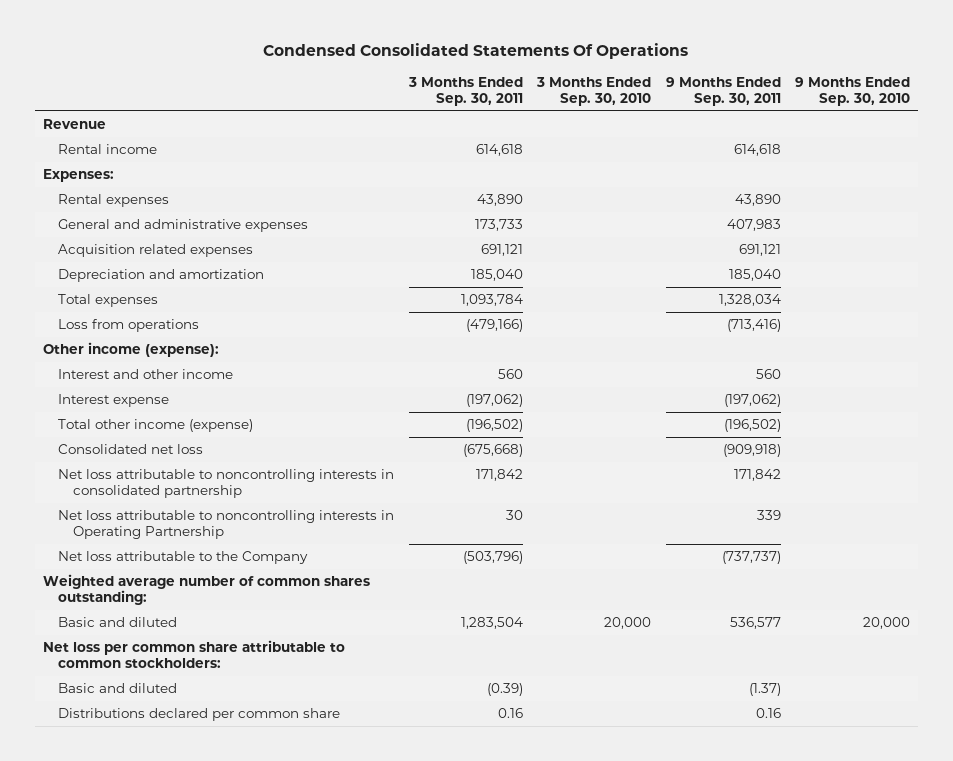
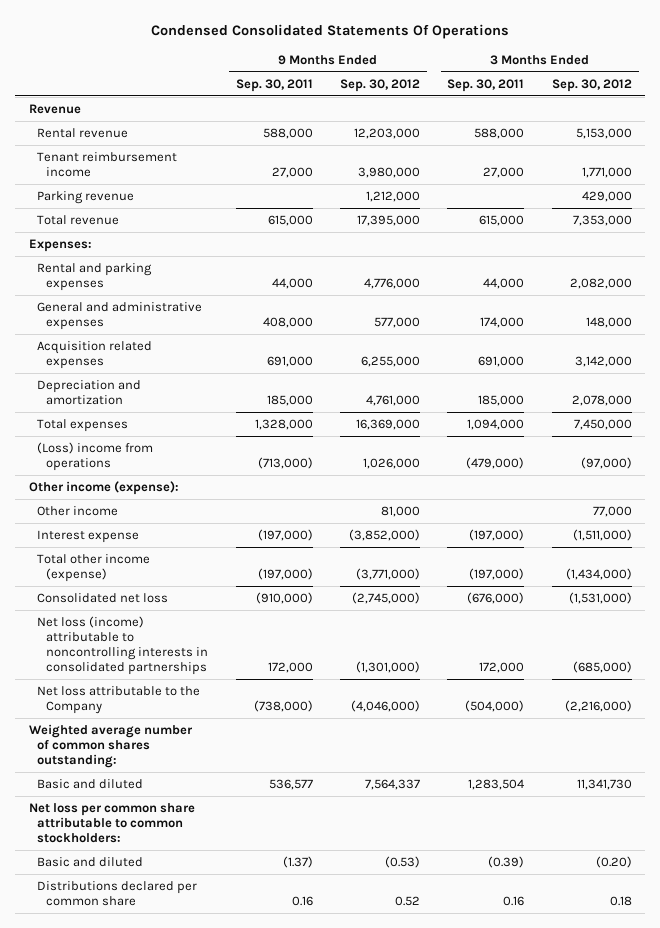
- | 3 Months Ended Sep. 30, 2011 | 3 Months Ended Sep. 30, 2010 | 9 Months Ended Sep. 30, 2011 | 9 Months Ended Sep. 30, 2010
+ | 9 Months Ended Sep. 30, 2011 | 9 Months Ended Sep. 30, 2012 | 3 Months Ended Sep. 30, 2011 | 3 Months Ended Sep. 30, 2012
- Rental income | 614,618 | | 614,618 |
+ Rental revenue | 588,000 | 12,203,000 | 588,000 | 5,153,000
+ Tenant reimbursement income | 27,000 | 3,980,000 | 27,000 | 1,771,000
+ Parking revenue | | 1,212,000 | | 429,000
+ Total revenue | 615,000 | 17,395,000 | 615,000 | 7,353,000
- Rental expenses | 43,890 | | 43,890 |
- General and administrative expenses | 173,733 | | 407,983 |
- Acquisition related expenses | 691,121 | | 691,121 |
- Depreciation and amortization | 185,040 | | 185,040 |
- Total expenses | 1,093,784 | | 1,328,034 |
- Loss from operations | (479,166) | | (713,416) |
+ Rental and parking expenses | 44,000 | 4,776,000 | 44,000 | 2,082,000
+ General and administrative expenses | 408,000 | 577,000 | 174,000 | 148,000
+ Acquisition related expenses | 691,000 | 6,255,000 | 691,000 | 3,142,000
+ Depreciation and amortization | 185,000 | 4,761,000 | 185,000 | 2,078,000
+ Total expenses | 1,328,000 | 16,369,000 | 1,094,000 | 7,450,000
+ (Loss) income from operations | (713,000) | 1,026,000 | (479,000) | (97,000)
- Interest and other income | 560 | | 560 |
- Interest expense | (197,062) | | (197,062) |
- Total other income (expense) | (196,502) | | (196,502) |
- Consolidated net loss | (675,668) | | (909,918) |
- Net loss attributable to noncontrolling interests in consolidated partnership | 171,842 | | 171,842 |
- Net loss attributable to noncontrolling interests in Operating Partnership | 30 | | 339 |
- Net loss attributable to the Company | (503,796) | | (737,737) |
+ Other income | | 81,000 | | 77,000
+ Interest expense | (197,000) | (3,852,000) | (197,000) | (1,511,000)
+ Total other income (expense) | (197,000) | (3,771,000) | (197,000) | (1,434,000)
+ Consolidated net loss | (910,000) | (2,745,000) | (676,000) | (1,531,000)
+ Net loss (income) attributable to noncontrolling interests in consolidated partnerships | 172,000 | (1,301,000) | 172,000 | (685,000)
+ Net loss attributable to the Company | (738,000) | (4,046,000) | (504,000) | (2,216,000)

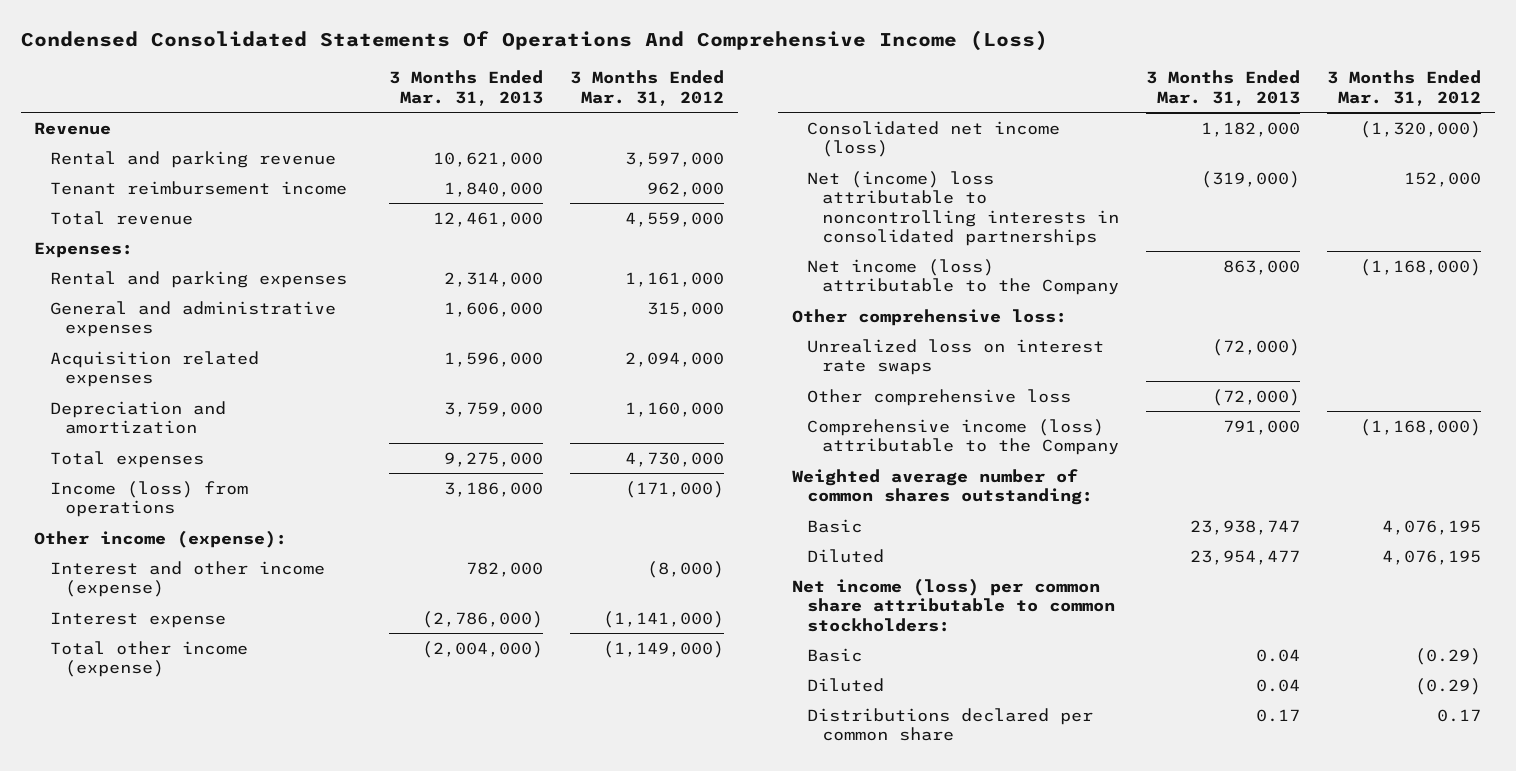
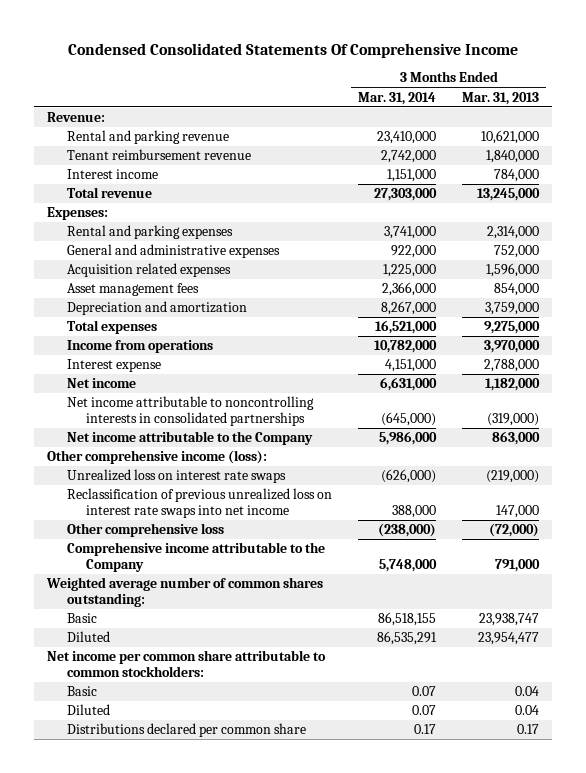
- Condensed Consolidated Statements Of Operations And Comprehensive Income (Loss)
+ Condensed Consolidated Statements Of Comprehensive Income
- | 3 Months Ended Mar. 31, 2013 | 3 Months Ended Mar. 31, 2012
+ | 3 Months Ended Mar. 31, 2014 | 3 Months Ended Mar. 31, 2013
- Revenue
+ Revenue:
- Tenant reimbursement income | 1,840,000 | 962,000
- Total revenue | 12,461,000 | 4,559,000
+ Tenant reimbursement revenue | 2,742,000 | 1,840,000
+ Interest income | 1,151,000 | 784,000
+ Total revenue | 27,303,000 | 13,245,000
- General and administrative expenses | 1,606,000 | 315,000
+ General and administrative expenses | 922,000 | 752,000
+ Asset management fees | 2,366,000 | 854,000
- Income (loss) from operations | 3,186,000 | (171,000)
- Other income (expense):
- Interest and other income (expense) | 782,000 | (8,000)
- Interest expense | (2,786,000) | (1,141,000)
- Total other income (expense) | (2,004,000) | (1,149,000)
- Consolidated net income (loss) | 1,182,000 | (1,320,000)
- Net (income) loss attributable to noncontrolling interests in consolidated partnerships | (319,000) | 152,000
- Net income (loss) attributable to the Company | 863,000 | (1,168,000)
- Other comprehensive loss:
- Unrealized loss on interest rate swaps | (72,000) |
+ Income from operations | 10,782,000 | 3,970,000
+ Interest expense | 4,151,000 | 2,788,000
+ Net income | 6,631,000 | 1,182,000
+ Net income attributable to noncontrolling interests in consolidated partnerships | (645,000) | (319,000)
+ Net income attributable to the Company | 5,986,000 | 863,000
+ Other comprehensive income (loss):
+ Unrealized loss on interest rate swaps | (626,000) | (219,000)
+ Reclassification of previous unrealized loss on interest rate swaps into net income | 388,000 | 147,000
- Comprehensive income (loss) attributable to the Company | 791,000 | (1,168,000)
+ Comprehensive income attributable to the Company | 5,748,000 | 791,000
- Net income (loss) per common share attributable to common stockholders:
+ Net income per common share attributable to common stockholders:

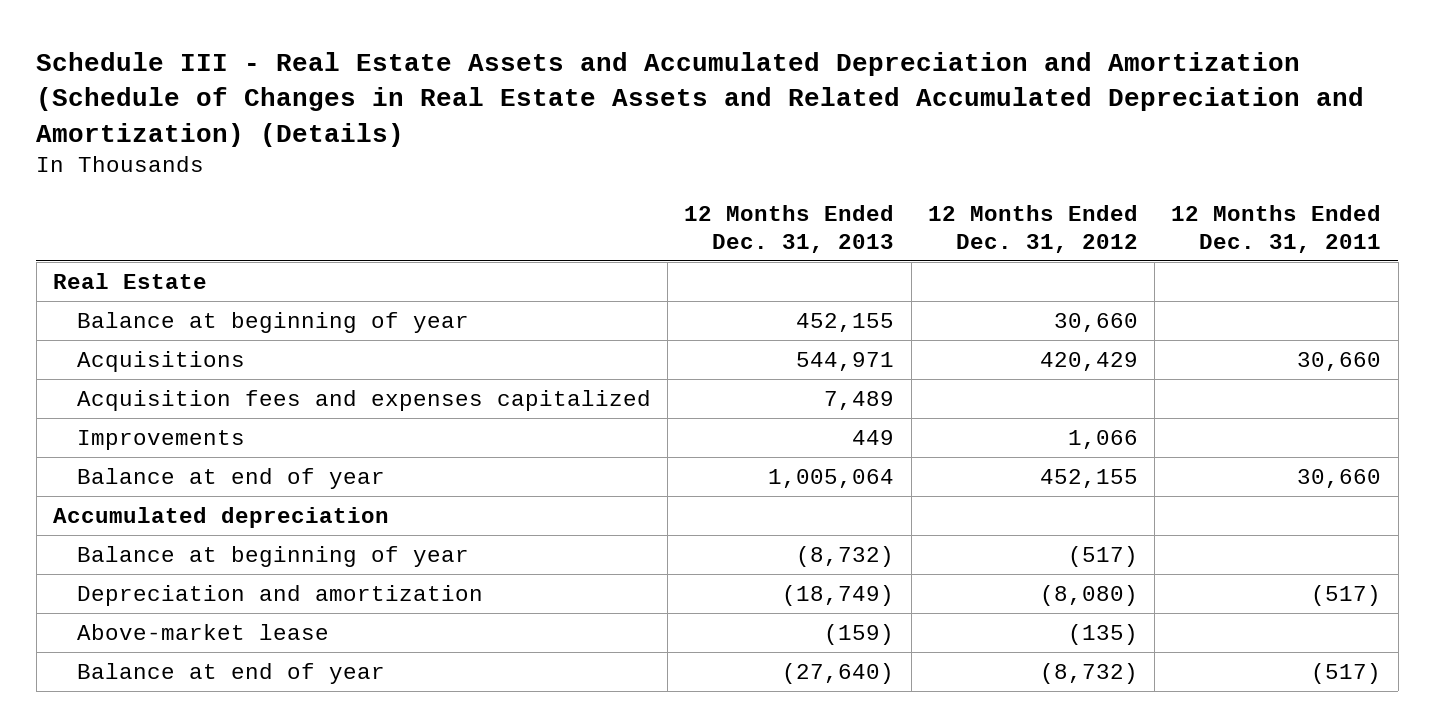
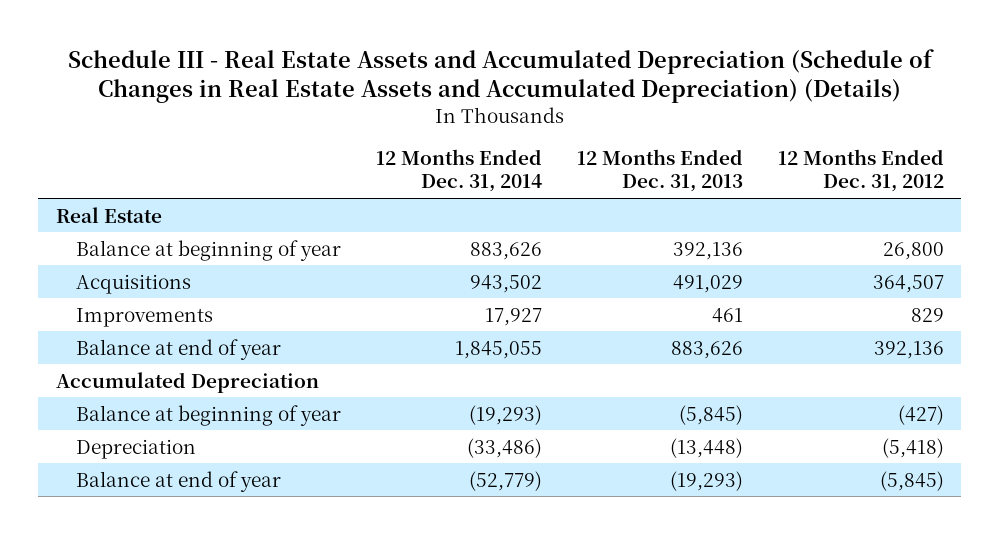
- Schedule III - Real Estate Assets and Accumulated Depreciation and Amortization (Schedule of Changes in Real Estate Assets and Related Accumulated Depreciation and Amortization) (Details)
+ Schedule III - Real Estate Assets and Accumulated Depreciation (Schedule of Changes in Real Estate Assets and Accumulated Depreciation) (Details)
- | 12 Months Ended Dec. 31, 2013 | 12 Months Ended Dec. 31, 2012 | 12 Months Ended Dec. 31, 2011
+ | 12 Months Ended Dec. 31, 2014 | 12 Months Ended Dec. 31, 2013 | 12 Months Ended Dec. 31, 2012
- Balance at beginning of year | 452,155 | 30,660 |
- Acquisitions | 544,971 | 420,429 | 30,660
- Acquisition fees and expenses capitalized | 7,489 | |
- Improvements | 449 | 1,066 |
- Balance at end of year | 1,005,064 | 452,155 | 30,660
- Accumulated depreciation
- Balance at beginning of year | (8,732) | (517) |
- Depreciation and amortization | (18,749) | (8,080) | (517)
- Above-market lease | (159) | (135) |
- Balance at end of year | (27,640) | (8,732) | (517)
+ Balance at beginning of year | 883,626 | 392,136 | 26,800
+ Acquisitions | 943,502 | 491,029 | 364,507
+ Improvements | 17,927 | 461 | 829
+ Balance at end of year | 1,845,055 | 883,626 | 392,136
+ Accumulated Depreciation
+ Balance at beginning of year | (19,293) | (5,845) | (427)
+ Depreciation | (33,486) | (13,448) | (5,418)
+ Balance at end of year | (52,779) | (19,293) | (5,845)

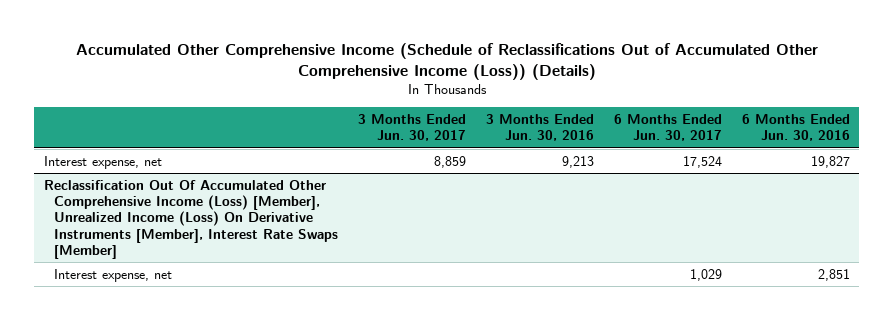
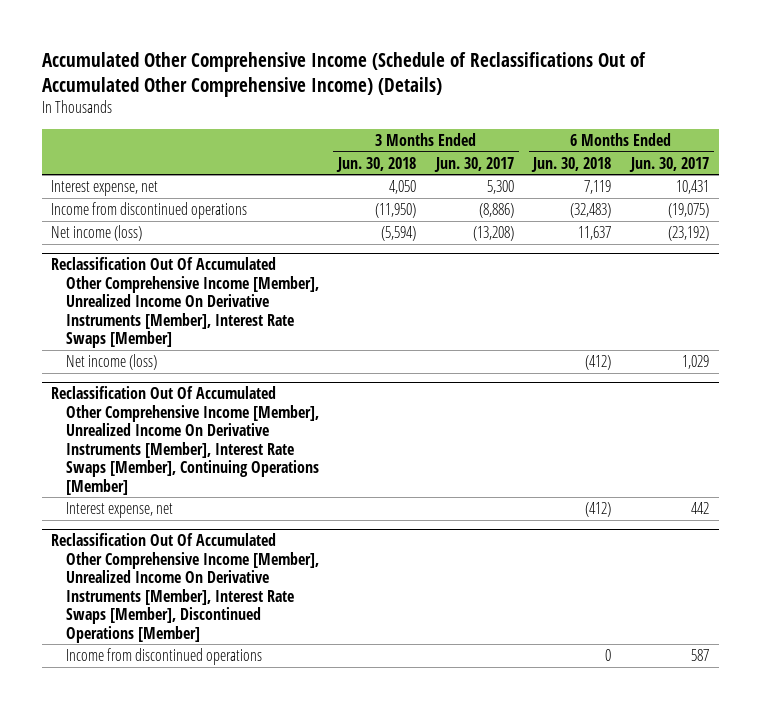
- Accumulated Other Comprehensive Income (Schedule of Reclassifications Out of Accumulated Other Comprehensive Income (Loss)) (Details)
+ Accumulated Other Comprehensive Income (Schedule of Reclassifications Out of Accumulated Other Comprehensive Income) (Details)
- | 3 Months Ended Jun. 30, 2017 | 3 Months Ended Jun. 30, 2016 | 6 Months Ended Jun. 30, 2017 | 6 Months Ended Jun. 30, 2016
+ | 3 Months Ended Jun. 30, 2018 | 3 Months Ended Jun. 30, 2017 | 6 Months Ended Jun. 30, 2018 | 6 Months Ended Jun. 30, 2017
- Interest expense, net | 8,859 | 9,213 | 17,524 | 19,827
- Reclassification Out Of Accumulated Other Comprehensive Income (Loss) [Member], Unrealized Income (Loss) On Derivative Instruments [Member], Interest Rate Swaps [Member]
- Interest expense, net | | | 1,029 | 2,851
+ Interest expense, net | 4,050 | 5,300 | 7,119 | 10,431
+ Income from discontinued operations | (11,950) | (8,886) | (32,483) | (19,075)
+ Net income (loss) | (5,594) | (13,208) | 11,637 | (23,192)
+ Reclassification Out Of Accumulated Other Comprehensive Income [Member], Unrealized Income On Derivative Instruments [Member], Interest Rate Swaps [Member]
+ Net income (loss) | | | (412) | 1,029
+ Reclassification Out Of Accumulated Other Comprehensive Income [Member], Unrealized Income On Derivative Instruments [Member], Interest Rate Swaps [Member], Continuing Operations [Member]
+ Interest expense, net | | | (412) | 442
+ Reclassification Out Of Accumulated Other Comprehensive Income [Member], Unrealized Income On Derivative Instruments [Member], Interest Rate Swaps [Member], Discontinued Operations [Member]
+ Income from discontinued operations | | | 0 | 587

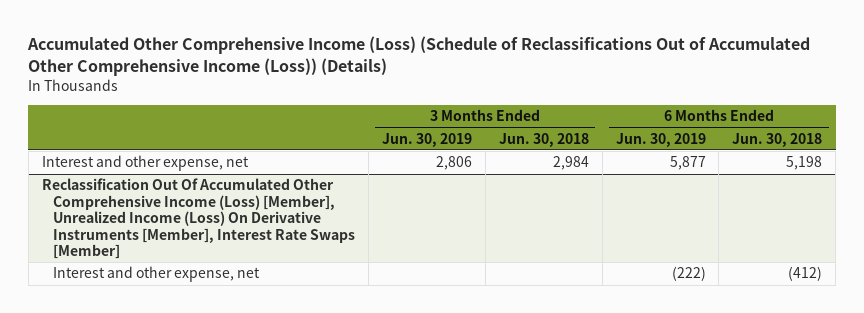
- Accumulated Other Comprehensive Income (Schedule of Reclassifications Out of Accumulated Other Comprehensive Income) (Details)
+ Accumulated Other Comprehensive Income (Loss) (Schedule of Reclassifications Out of Accumulated Other Comprehensive Income (Loss)) (Details)
- | 3 Months Ended Jun. 30, 2018 | 3 Months Ended Jun. 30, 2017 | 6 Months Ended Jun. 30, 2018 | 6 Months Ended Jun. 30, 2017
+ | 3 Months Ended Jun. 30, 2019 | 3 Months Ended Jun. 30, 2018 | 6 Months Ended Jun. 30, 2019 | 6 Months Ended Jun. 30, 2018
- Interest expense, net | 4,050 | 5,300 | 7,119 | 10,431
- Income from discontinued operations | (11,950) | (8,886) | (32,483) | (19,075)
- Net income (loss) | (5,594) | (13,208) | 11,637 | (23,192)
- Reclassification Out Of Accumulated Other Comprehensive Income [Member], Unrealized Income On Derivative Instruments [Member], Interest Rate Swaps [Member]
- Net income (loss) | | | (412) | 1,029
- Reclassification Out Of Accumulated Other Comprehensive Income [Member], Unrealized Income On Derivative Instruments [Member], Interest Rate Swaps [Member], Continuing Operations [Member]
- Interest expense, net | | | (412) | 442
- Reclassification Out Of Accumulated Other Comprehensive Income [Member], Unrealized Income On Derivative Instruments [Member], Interest Rate Swaps [Member], Discontinued Operations [Member]
- Income from discontinued operations | | | 0 | 587
+ Interest and other expense, net | 2,806 | 2,984 | 5,877 | 5,198
+ Reclassification Out Of Accumulated Other Comprehensive Income (Loss) [Member], Unrealized Income (Loss) On Derivative Instruments [Member], Interest Rate Swaps [Member]
+ Interest and other expense, net | | | (222) | (412)

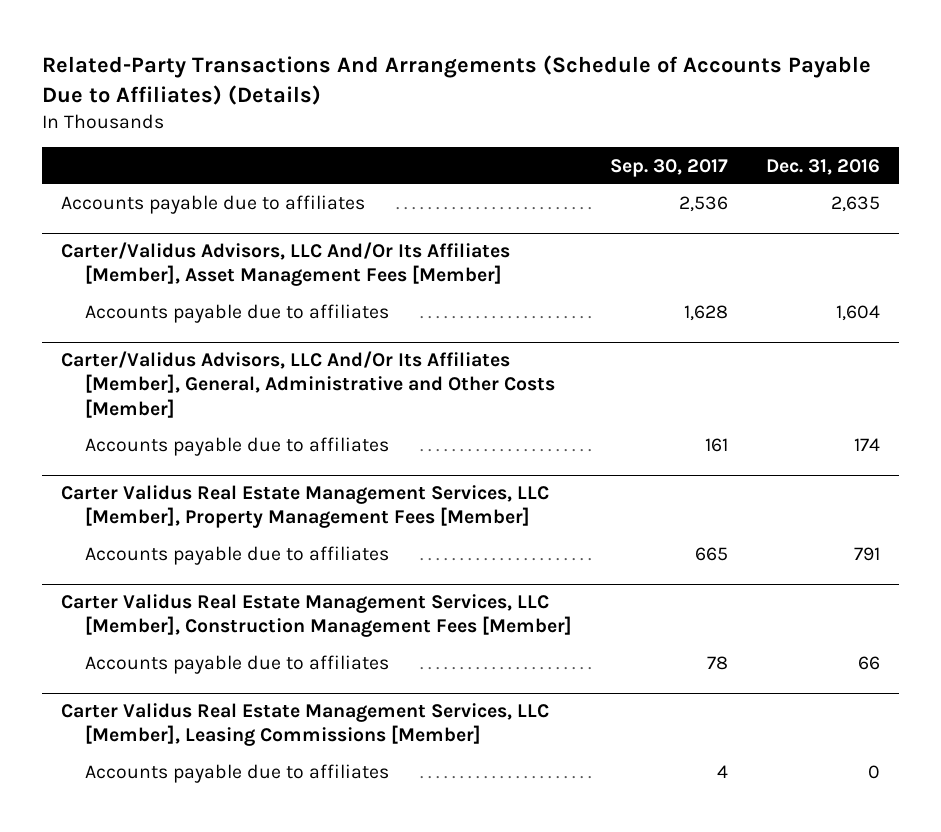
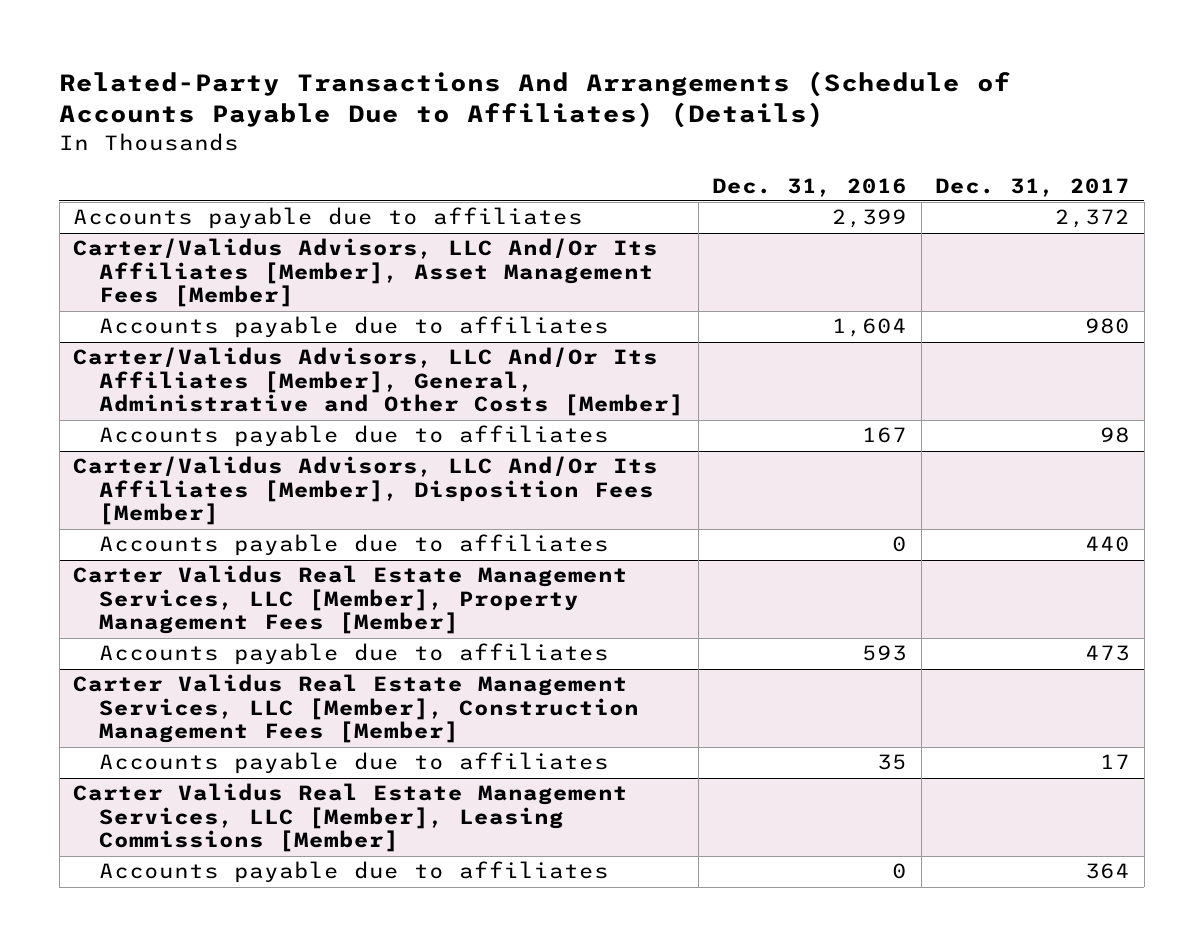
- | Sep. 30, 2017 | Dec. 31, 2016
+ | Dec. 31, 2016 | Dec. 31, 2017
- Accounts payable due to affiliates | 2,536 | 2,635
+ Accounts payable due to affiliates | 2,399 | 2,372
@ Carter/Validus Advisors, LLC And/Or Its Affiliates [Member], General, Administrative and Other Costs [Member]
- Accounts payable due to affiliates | 161 | 174
+ Accounts payable due to affiliates | 167 | 98
+ Carter/Validus Advisors, LLC And/Or Its Affiliates [Member], Disposition Fees [Member]
+ Accounts payable due to affiliates | 0 | 440
@ Carter Validus Real Estate Management Services, LLC [Member], Property Management Fees [Member]
- Accounts payable due to affiliates | 665 | 791
+ Accounts payable due to affiliates | 593 | 473
@ Carter Validus Real Estate Management Services, LLC [Member], Construction Management Fees [Member]
- Accounts payable due to affiliates | 78 | 66
+ Accounts payable due to affiliates | 35 | 17

